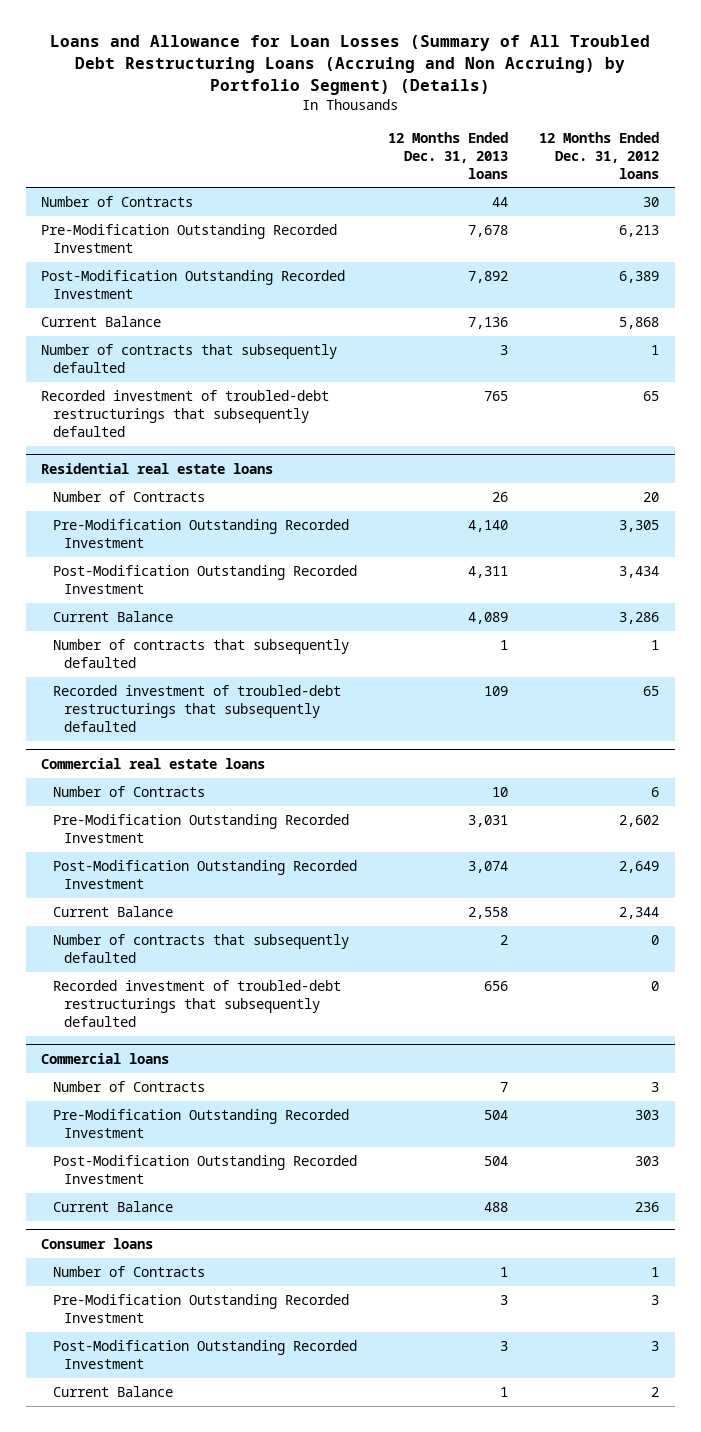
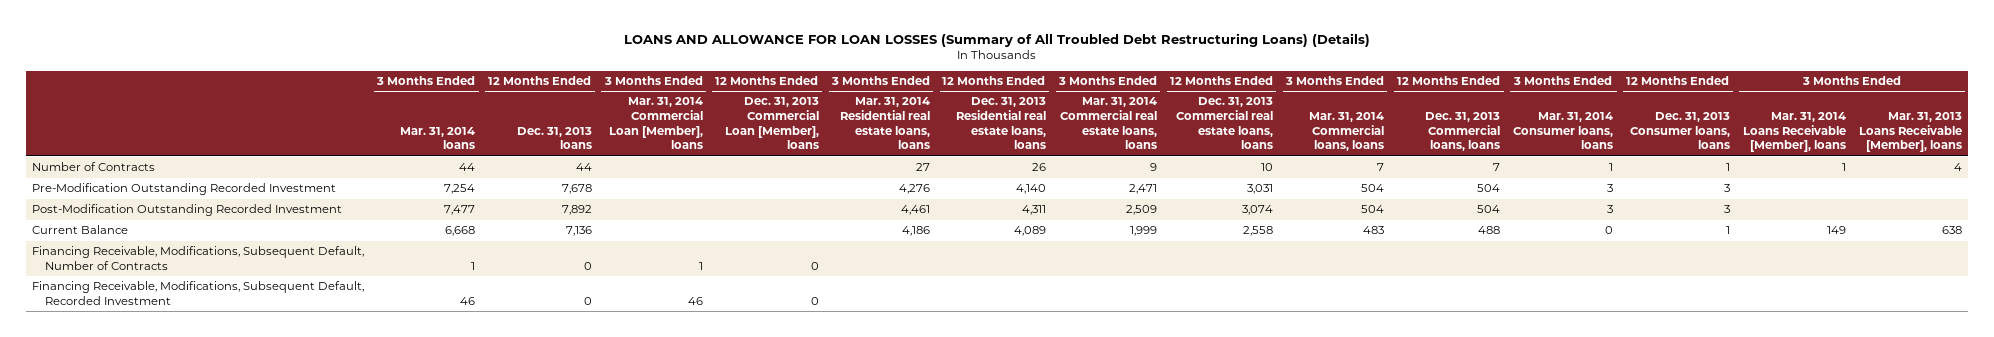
- Loans and Allowance for Loan Losses (Summary of All Troubled Debt Restructuring Loans (Accruing and Non Accruing) by Portfolio Segment) (Details)
+ LOANS AND ALLOWANCE FOR LOAN LOSSES (Summary of All Troubled Debt Restructuring Loans) (Details)
- | 12 Months Ended Dec. 31, 2013 loans | 12 Months Ended Dec. 31, 2012 loans
+ | 3 Months Ended Mar. 31, 2014 loans | 12 Months Ended Dec. 31, 2013 loans | 3 Months Ended Mar. 31, 2014 Commercial Loan [Member], loans | 12 Months Ended Dec. 31, 2013 Commercial Loan [Member], loans | 3 Months Ended Mar. 31, 2014 Residential real estate loans, loans | 12 Months Ended Dec. 31, 2013 Residential real estate loans, loans | 3 Months Ended Mar. 31, 2014 Commercial real estate loans, loans | 12 Months Ended Dec. 31, 2013 Commercial real estate loans, loans | 3 Months Ended Mar. 31, 2014 Commercial loans, loans | 12 Months Ended Dec. 31, 2013 Commercial loans, loans | 3 Months Ended Mar. 31, 2014 Consumer loans, loans | 12 Months Ended Dec. 31, 2013 Consumer loans, loans | 3 Months Ended Mar. 31, 2014 Loans Receivable [Member], loans | 3 Months Ended Mar. 31, 2013 Loans Receivable [Member], loans
- Number of contracts that subsequently defaulted | 3 | 1
- Recorded investment of troubled-debt restructurings that subsequently defaulted | 765 | 65
- Residential real estate loans
- Number of Contracts | 26 | 20
- Pre-Modification Outstanding Recorded Investment | 4,140 | 3,305
- Post-Modification Outstanding Recorded Investment | 4,311 | 3,434
- Current Balance | 4,089 | 3,286
- Number of contracts that subsequently defaulted | 1 | 1
- Recorded investment of troubled-debt restructurings that subsequently defaulted | 109 | 65
- Commercial real estate loans
- Number of Contracts | 10 | 6
- Pre-Modification Outstanding Recorded Investment | 3,031 | 2,602
- Post-Modification Outstanding Recorded Investment | 3,074 | 2,649
- Current Balance | 2,558 | 2,344
- Number of contracts that subsequently defaulted | 2 | 0
- Recorded investment of troubled-debt restructurings that subsequently defaulted | 656 | 0
- Commercial loans
- Number of Contracts | 7 | 3
- Pre-Modification Outstanding Recorded Investment | 504 | 303
- Post-Modification Outstanding Recorded Investment | 504 | 303
- Current Balance | 488 | 236
- Consumer loans
- Number of Contracts | 1 | 1
- Pre-Modification Outstanding Recorded Investment | 3 | 3
- Post-Modification Outstanding Recorded Investment | 3 | 3
- Current Balance | 1 | 2
+ Financing Receivable, Modifications, Subsequent Default, Number of Contracts | 1 | 0 | 1 | 0 | | | | | | | | | |
+ Financing Receivable, Modifications, Subsequent Default, Recorded Investment | 46 | 0 | 46 | 0 | | | | | | | | | |

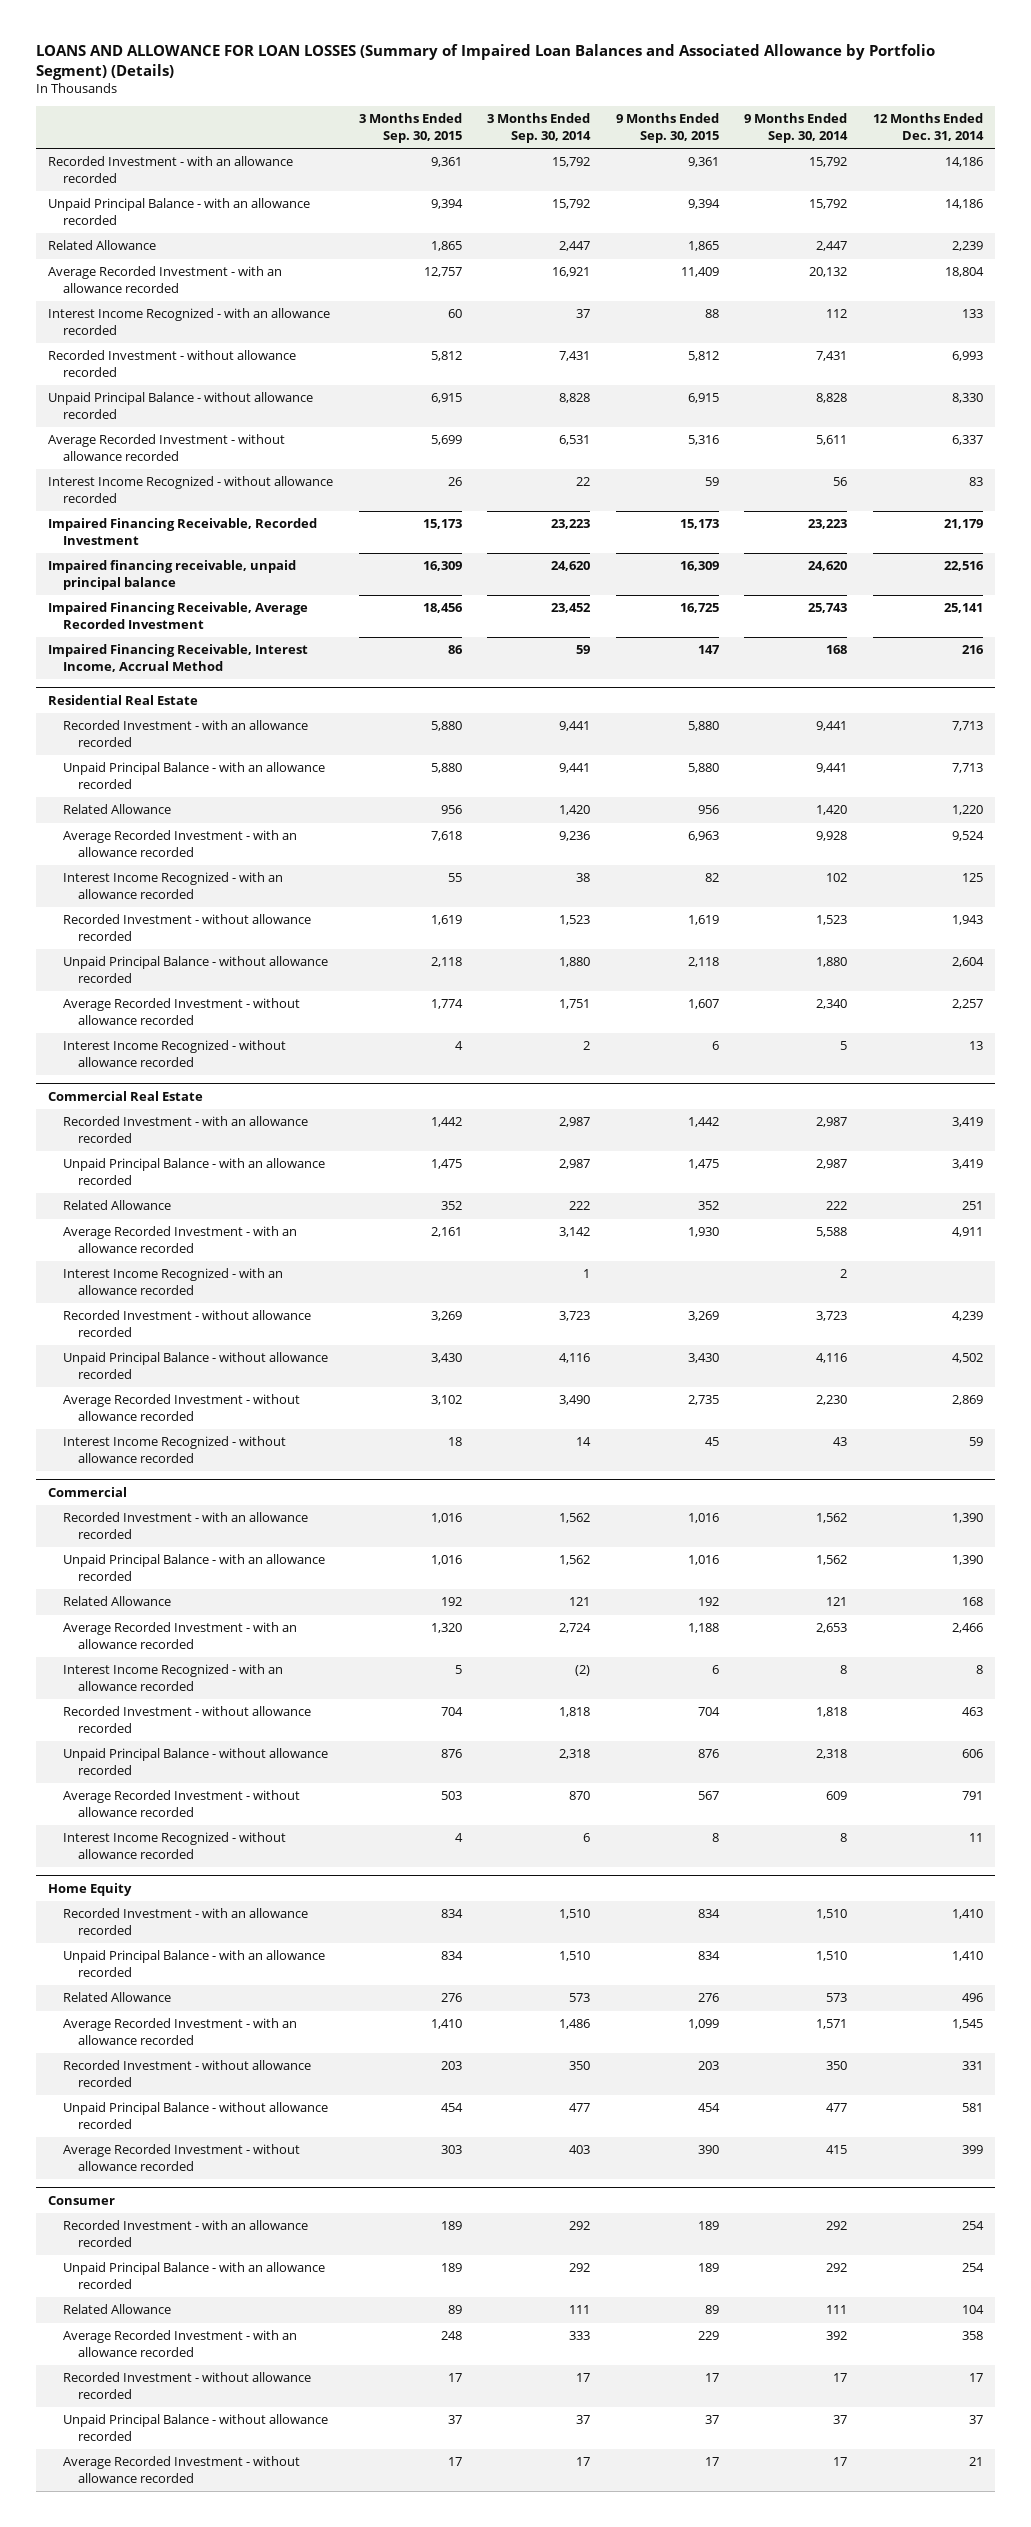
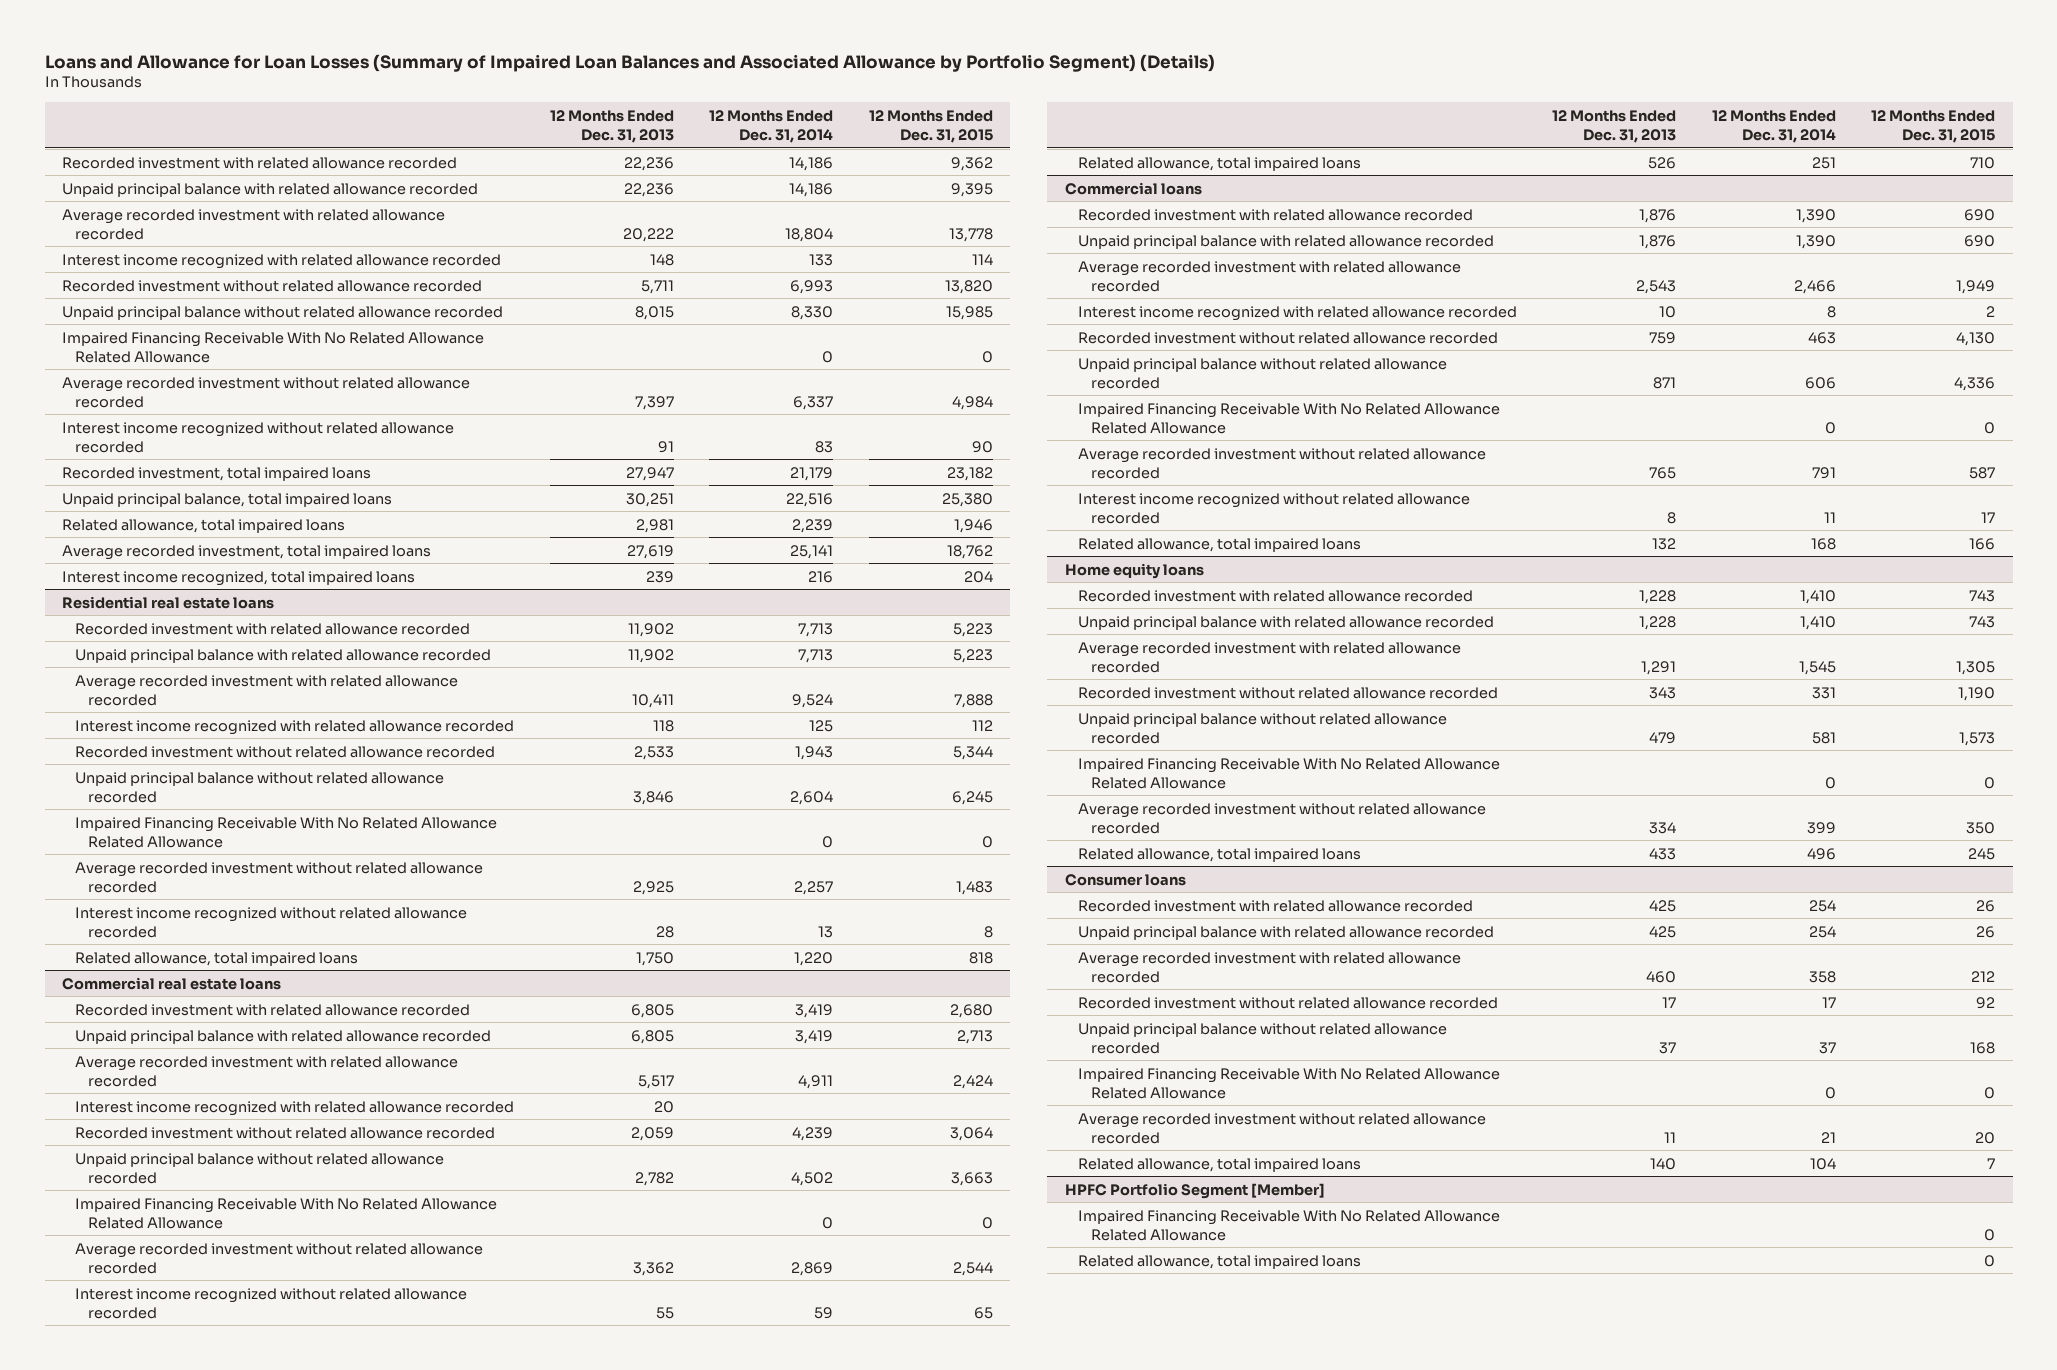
- LOANS AND ALLOWANCE FOR LOAN LOSSES (Summary of Impaired Loan Balances and Associated Allowance by Portfolio Segment) (Details)
+ Loans and Allowance for Loan Losses (Summary of Impaired Loan Balances and Associated Allowance by Portfolio Segment) (Details)
- | 3 Months Ended Sep. 30, 2015 | 3 Months Ended Sep. 30, 2014 | 9 Months Ended Sep. 30, 2015 | 9 Months Ended Sep. 30, 2014 | 12 Months Ended Dec. 31, 2014
+ | 12 Months Ended Dec. 31, 2013 | 12 Months Ended Dec. 31, 2014 | 12 Months Ended Dec. 31, 2015
- Recorded Investment - with an allowance recorded | 9,361 | 15,792 | 9,361 | 15,792 | 14,186
- Unpaid Principal Balance - with an allowance recorded | 9,394 | 15,792 | 9,394 | 15,792 | 14,186
- Related Allowance | 1,865 | 2,447 | 1,865 | 2,447 | 2,239
- Average Recorded Investment - with an allowance recorded | 12,757 | 16,921 | 11,409 | 20,132 | 18,804
- Interest Income Recognized - with an allowance recorded | 60 | 37 | 88 | 112 | 133
- Recorded Investment - without allowance recorded | 5,812 | 7,431 | 5,812 | 7,431 | 6,993
- Unpaid Principal Balance - without allowance recorded | 6,915 | 8,828 | 6,915 | 8,828 | 8,330
- Average Recorded Investment - without allowance recorded | 5,699 | 6,531 | 5,316 | 5,611 | 6,337
- Interest Income Recognized - without allowance recorded | 26 | 22 | 59 | 56 | 83
- Impaired Financing Receivable, Recorded Investment | 15,173 | 23,223 | 15,173 | 23,223 | 21,179
- Impaired financing receivable, unpaid principal balance | 16,309 | 24,620 | 16,309 | 24,620 | 22,516
- Impaired Financing Receivable, Average Recorded Investment | 18,456 | 23,452 | 16,725 | 25,743 | 25,141
- Impaired Financing Receivable, Interest Income, Accrual Method | 86 | 59 | 147 | 168 | 216
- Residential Real Estate
- Recorded Investment - with an allowance recorded | 5,880 | 9,441 | 5,880 | 9,441 | 7,713
- Unpaid Principal Balance - with an allowance recorded | 5,880 | 9,441 | 5,880 | 9,441 | 7,713
- Related Allowance | 956 | 1,420 | 956 | 1,420 | 1,220
- Average Recorded Investment - with an allowance recorded | 7,618 | 9,236 | 6,963 | 9,928 | 9,524
- Interest Income Recognized - with an allowance recorded | 55 | 38 | 82 | 102 | 125
- Recorded Investment - without allowance recorded | 1,619 | 1,523 | 1,619 | 1,523 | 1,943
- Unpaid Principal Balance - without allowance recorded | 2,118 | 1,880 | 2,118 | 1,880 | 2,604
- Average Recorded Investment - without allowance recorded | 1,774 | 1,751 | 1,607 | 2,340 | 2,257
- Interest Income Recognized - without allowance recorded | 4 | 2 | 6 | 5 | 13
- Commercial Real Estate
- Recorded Investment - with an allowance recorded | 1,442 | 2,987 | 1,442 | 2,987 | 3,419
- Unpaid Principal Balance - with an allowance recorded | 1,475 | 2,987 | 1,475 | 2,987 | 3,419
- Related Allowance | 352 | 222 | 352 | 222 | 251
- Average Recorded Investment - with an allowance recorded | 2,161 | 3,142 | 1,930 | 5,588 | 4,911
- Interest Income Recognized - with an allowance recorded | | 1 | | 2 |
- Recorded Investment - without allowance recorded | 3,269 | 3,723 | 3,269 | 3,723 | 4,239
- Unpaid Principal Balance - without allowance recorded | 3,430 | 4,116 | 3,430 | 4,116 | 4,502
- Average Recorded Investment - without allowance recorded | 3,102 | 3,490 | 2,735 | 2,230 | 2,869
- Interest Income Recognized - without allowance recorded | 18 | 14 | 45 | 43 | 59
- Commercial
- Recorded Investment - with an allowance recorded | 1,016 | 1,562 | 1,016 | 1,562 | 1,390
- Unpaid Principal Balance - with an allowance recorded | 1,016 | 1,562 | 1,016 | 1,562 | 1,390
- Related Allowance | 192 | 121 | 192 | 121 | 168
- Average Recorded Investment - with an allowance recorded | 1,320 | 2,724 | 1,188 | 2,653 | 2,466
- Interest Income Recognized - with an allowance recorded | 5 | (2) | 6 | 8 | 8
- Recorded Investment - without allowance recorded | 704 | 1,818 | 704 | 1,818 | 463
- Unpaid Principal Balance - without allowance recorded | 876 | 2,318 | 876 | 2,318 | 606
- Average Recorded Investment - without allowance recorded | 503 | 870 | 567 | 609 | 791
- Interest Income Recognized - without allowance recorded | 4 | 6 | 8 | 8 | 11
- Home Equity
- Recorded Investment - with an allowance recorded | 834 | 1,510 | 834 | 1,510 | 1,410
- Unpaid Principal Balance - with an allowance recorded | 834 | 1,510 | 834 | 1,510 | 1,410
- Related Allowance | 276 | 573 | 276 | 573 | 496
- Average Recorded Investment - with an allowance recorded | 1,410 | 1,486 | 1,099 | 1,571 | 1,545
- Recorded Investment - without allowance recorded | 203 | 350 | 203 | 350 | 331
- Unpaid Principal Balance - without allowance recorded | 454 | 477 | 454 | 477 | 581
- Average Recorded Investment - without allowance recorded | 303 | 403 | 390 | 415 | 399
- Consumer
- Recorded Investment - with an allowance recorded | 189 | 292 | 189 | 292 | 254
- Unpaid Principal Balance - with an allowance recorded | 189 | 292 | 189 | 292 | 254
- Related Allowance | 89 | 111 | 89 | 111 | 104
- Average Recorded Investment - with an allowance recorded | 248 | 333 | 229 | 392 | 358
- Recorded Investment - without allowance recorded | 17 | 17 | 17 | 17 | 17
- Unpaid Principal Balance - without allowance recorded | 37 | 37 | 37 | 37 | 37
- Average Recorded Investment - without allowance recorded | 17 | 17 | 17 | 17 | 21
+ Recorded investment with related allowance recorded | 22,236 | 14,186 | 9,362
+ Unpaid principal balance with related allowance recorded | 22,236 | 14,186 | 9,395
+ Average recorded investment with related allowance recorded | 20,222 | 18,804 | 13,778
+ Interest income recognized with related allowance recorded | 148 | 133 | 114
+ Recorded investment without related allowance recorded | 5,711 | 6,993 | 13,820
+ Unpaid principal balance without related allowance recorded | 8,015 | 8,330 | 15,985
+ Impaired Financing Receivable With No Related Allowance Related Allowance | | 0 | 0
+ Average recorded investment without related allowance recorded | 7,397 | 6,337 | 4,984
+ Interest income recognized without related allowance recorded | 91 | 83 | 90
+ Recorded investment, total impaired loans | 27,947 | 21,179 | 23,182
+ Unpaid principal balance, total impaired loans | 30,251 | 22,516 | 25,380
+ Related allowance, total impaired loans | 2,981 | 2,239 | 1,946
+ Average recorded investment, total impaired loans | 27,619 | 25,141 | 18,762
+ Interest income recognized, total impaired loans | 239 | 216 | 204
+ Residential real estate loans
+ Recorded investment with related allowance recorded | 11,902 | 7,713 | 5,223
+ Unpaid principal balance with related allowance recorded | 11,902 | 7,713 | 5,223
+ Average recorded investment with related allowance recorded | 10,411 | 9,524 | 7,888
+ Interest income recognized with related allowance recorded | 118 | 125 | 112
+ Recorded investment without related allowance recorded | 2,533 | 1,943 | 5,344
+ Unpaid principal balance without related allowance recorded | 3,846 | 2,604 | 6,245
+ Impaired Financing Receivable With No Related Allowance Related Allowance | | 0 | 0
+ Average recorded investment without related allowance recorded | 2,925 | 2,257 | 1,483
+ Interest income recognized without related allowance recorded | 28 | 13 | 8
+ Related allowance, total impaired loans | 1,750 | 1,220 | 818
+ Commercial real estate loans
+ Recorded investment with related allowance recorded | 6,805 | 3,419 | 2,680
+ Unpaid principal balance with related allowance recorded | 6,805 | 3,419 | 2,713
+ Average recorded investment with related allowance recorded | 5,517 | 4,911 | 2,424
+ Interest income recognized with related allowance recorded | 20 | |
+ Recorded investment without related allowance recorded | 2,059 | 4,239 | 3,064
+ Unpaid principal balance without related allowance recorded | 2,782 | 4,502 | 3,663
+ Impaired Financing Receivable With No Related Allowance Related Allowance | | 0 | 0
+ Average recorded investment without related allowance recorded | 3,362 | 2,869 | 2,544
+ Interest income recognized without related allowance recorded | 55 | 59 | 65
+ Related allowance, total impaired loans | 526 | 251 | 710
+ Commercial loans
+ Recorded investment with related allowance recorded | 1,876 | 1,390 | 690
+ Unpaid principal balance with related allowance recorded | 1,876 | 1,390 | 690
+ Average recorded investment with related allowance recorded | 2,543 | 2,466 | 1,949
+ Interest income recognized with related allowance recorded | 10 | 8 | 2
+ Recorded investment without related allowance recorded | 759 | 463 | 4,130
+ Unpaid principal balance without related allowance recorded | 871 | 606 | 4,336
+ Impaired Financing Receivable With No Related Allowance Related Allowance | | 0 | 0
+ Average recorded investment without related allowance recorded | 765 | 791 | 587
+ Interest income recognized without related allowance recorded | 8 | 11 | 17
+ Related allowance, total impaired loans | 132 | 168 | 166
+ Home equity loans
+ Recorded investment with related allowance recorded | 1,228 | 1,410 | 743
+ Unpaid principal balance with related allowance recorded | 1,228 | 1,410 | 743
+ Average recorded investment with related allowance recorded | 1,291 | 1,545 | 1,305
+ Recorded investment without related allowance recorded | 343 | 331 | 1,190
+ Unpaid principal balance without related allowance recorded | 479 | 581 | 1,573
+ Impaired Financing Receivable With No Related Allowance Related Allowance | | 0 | 0
+ Average recorded investment without related allowance recorded | 334 | 399 | 350
+ Related allowance, total impaired loans | 433 | 496 | 245
+ Consumer loans
+ Recorded investment with related allowance recorded | 425 | 254 | 26
+ Unpaid principal balance with related allowance recorded | 425 | 254 | 26
+ Average recorded investment with related allowance recorded | 460 | 358 | 212
+ Recorded investment without related allowance recorded | 17 | 17 | 92
+ Unpaid principal balance without related allowance recorded | 37 | 37 | 168
+ Impaired Financing Receivable With No Related Allowance Related Allowance | | 0 | 0
+ Average recorded investment without related allowance recorded | 11 | 21 | 20
+ Related allowance, total impaired loans | 140 | 104 | 7
+ HPFC Portfolio Segment [Member]
+ Impaired Financing Receivable With No Related Allowance Related Allowance | | | 0
+ Related allowance, total impaired loans | | | 0

